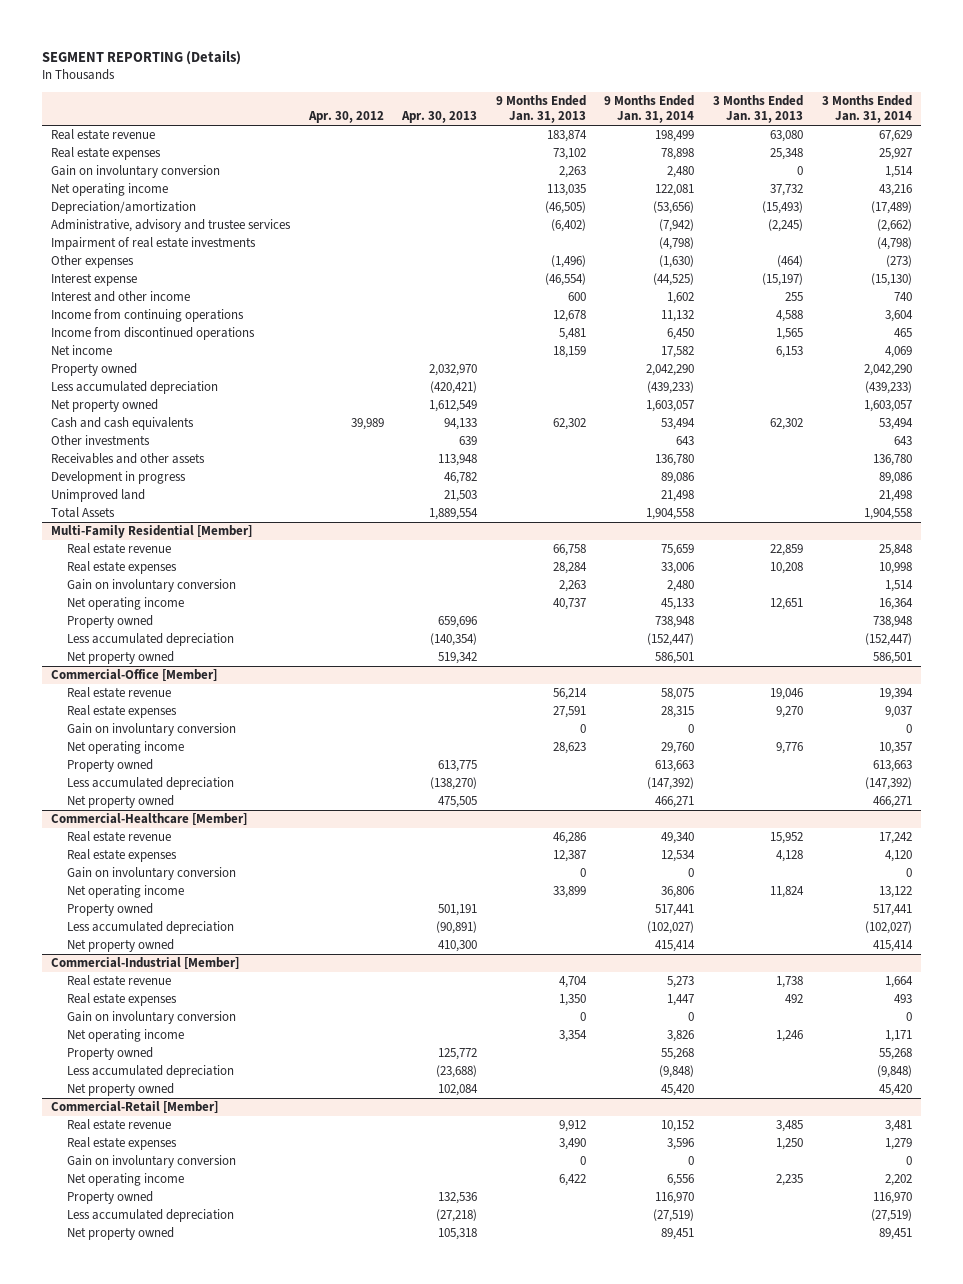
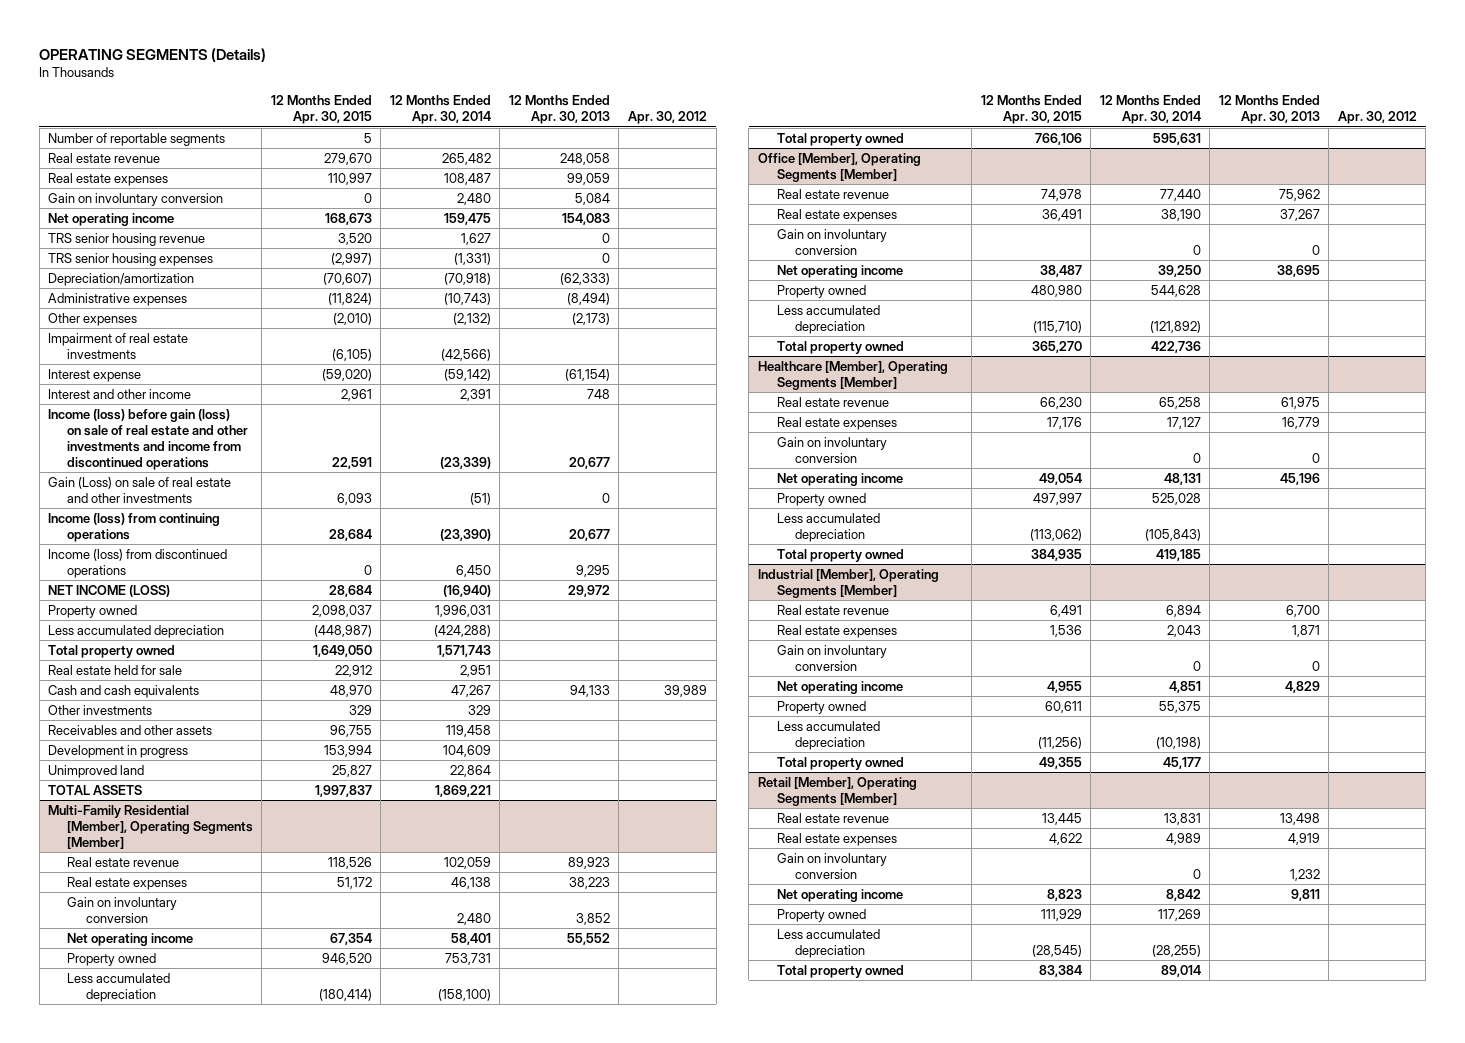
- SEGMENT REPORTING (Details)
+ OPERATING SEGMENTS (Details)
- | Apr. 30, 2012 | Apr. 30, 2013 | 9 Months Ended Jan. 31, 2013 | 9 Months Ended Jan. 31, 2014 | 3 Months Ended Jan. 31, 2013 | 3 Months Ended Jan. 31, 2014
+ | 12 Months Ended Apr. 30, 2015 | 12 Months Ended Apr. 30, 2014 | 12 Months Ended Apr. 30, 2013 | Apr. 30, 2012
+ Number of reportable segments | 5 | | |
+ TRS senior housing revenue | 3,520 | 1,627 | 0 |
+ TRS senior housing expenses | (2,997) | (1,331) | 0 |
- Administrative, advisory and trustee services | | | (6,402) | (7,942) | (2,245) | (2,662)
+ Administrative expenses | (11,824) | (10,743) | (8,494) |
moved down: Impairment of real estate investments | (6,105) | (42,566) | |
- Income from continuing operations | | | 12,678 | 11,132 | 4,588 | 3,604
- Income from discontinued operations | | | 5,481 | 6,450 | 1,565 | 465
- Net income | | | 18,159 | 17,582 | 6,153 | 4,069
+ Income (loss) before gain (loss) on sale of real estate and other investments and income from discontinued operations | 22,591 | (23,339) | 20,677 |
+ Gain (Loss) on sale of real estate and other investments | 6,093 | (51) | 0 |
+ Income (loss) from continuing operations | 28,684 | (23,390) | 20,677 |
+ Income (loss) from discontinued operations | 0 | 6,450 | 9,295 |
+ NET INCOME (LOSS) | 28,684 | (16,940) | 29,972 |
- Net property owned | | 1,612,549 | | 1,603,057 | | 1,603,057
+ Total property owned | 1,649,050 | 1,571,743 | |
+ Real estate held for sale | 22,912 | 2,951 | |
- Total Assets | | 1,889,554 | | 1,904,558 | | 1,904,558
- Multi-Family Residential [Member]
+ TOTAL ASSETS | 1,997,837 | 1,869,221 | |
+ Multi-Family Residential [Member], Operating Segments [Member]
- Net property owned | | 519,342 | | 586,501 | | 586,501
- Commercial-Office [Member]
- Real estate revenue | | | 56,214 | 58,075 | 19,046 | 19,394
- Real estate expenses | | | 27,591 | 28,315 | 9,270 | 9,037
- Gain on involuntary conversion | | | 0 | 0 | | 0
- Net operating income | | | 28,623 | 29,760 | 9,776 | 10,357
- Property owned | | 613,775 | | 613,663 | | 613,663
- Less accumulated depreciation | | (138,270) | | (147,392) | | (147,392)
- Net property owned | | 475,505 | | 466,271 | | 466,271
- Commercial-Healthcare [Member]
- Real estate revenue | | | 46,286 | 49,340 | 15,952 | 17,242
- Real estate expenses | | | 12,387 | 12,534 | 4,128 | 4,120
- Gain on involuntary conversion | | | 0 | 0 | | 0
- Net operating income | | | 33,899 | 36,806 | 11,824 | 13,122
- Property owned | | 501,191 | | 517,441 | | 517,441
- Less accumulated depreciation | | (90,891) | | (102,027) | | (102,027)
- Net property owned | | 410,300 | | 415,414 | | 415,414
- Commercial-Industrial [Member]
- Real estate revenue | | | 4,704 | 5,273 | 1,738 | 1,664
- Real estate expenses | | | 1,350 | 1,447 | 492 | 493
- Gain on involuntary conversion | | | 0 | 0 | | 0
- Net operating income | | | 3,354 | 3,826 | 1,246 | 1,171
- Property owned | | 125,772 | | 55,268 | | 55,268
- Less accumulated depreciation | | (23,688) | | (9,848) | | (9,848)
- Net property owned | | 102,084 | | 45,420 | | 45,420
- Commercial-Retail [Member]
- Real estate revenue | | | 9,912 | 10,152 | 3,485 | 3,481
- Real estate expenses | | | 3,490 | 3,596 | 1,250 | 1,279
- Gain on involuntary conversion | | | 0 | 0 | | 0
- Net operating income | | | 6,422 | 6,556 | 2,235 | 2,202
- Property owned | | 132,536 | | 116,970 | | 116,970
- Less accumulated depreciation | | (27,218) | | (27,519) | | (27,519)
- Net property owned | | 105,318 | | 89,451 | | 89,451
+ Total property owned | 766,106 | 595,631 | |
+ Office [Member], Operating Segments [Member]
+ Real estate revenue | 74,978 | 77,440 | 75,962 |
+ Real estate expenses | 36,491 | 38,190 | 37,267 |
+ Gain on involuntary conversion | | 0 | 0 |
+ Net operating income | 38,487 | 39,250 | 38,695 |
+ Property owned | 480,980 | 544,628 | |
+ Less accumulated depreciation | (115,710) | (121,892) | |
+ Total property owned | 365,270 | 422,736 | |
+ Healthcare [Member], Operating Segments [Member]
+ Real estate revenue | 66,230 | 65,258 | 61,975 |
+ Real estate expenses | 17,176 | 17,127 | 16,779 |
+ Gain on involuntary conversion | | 0 | 0 |
+ Net operating income | 49,054 | 48,131 | 45,196 |
+ Property owned | 497,997 | 525,028 | |
+ Less accumulated depreciation | (113,062) | (105,843) | |
+ Total property owned | 384,935 | 419,185 | |
+ Industrial [Member], Operating Segments [Member]
+ Real estate revenue | 6,491 | 6,894 | 6,700 |
+ Real estate expenses | 1,536 | 2,043 | 1,871 |
+ Gain on involuntary conversion | | 0 | 0 |
+ Net operating income | 4,955 | 4,851 | 4,829 |
+ Property owned | 60,611 | 55,375 | |
+ Less accumulated depreciation | (11,256) | (10,198) | |
+ Total property owned | 49,355 | 45,177 | |
+ Retail [Member], Operating Segments [Member]
+ Real estate revenue | 13,445 | 13,831 | 13,498 |
+ Real estate expenses | 4,622 | 4,989 | 4,919 |
+ Gain on involuntary conversion | | 0 | 1,232 |
+ Net operating income | 8,823 | 8,842 | 9,811 |
+ Property owned | 111,929 | 117,269 | |
+ Less accumulated depreciation | (28,545) | (28,255) | |
+ Total property owned | 83,384 | 89,014 | |

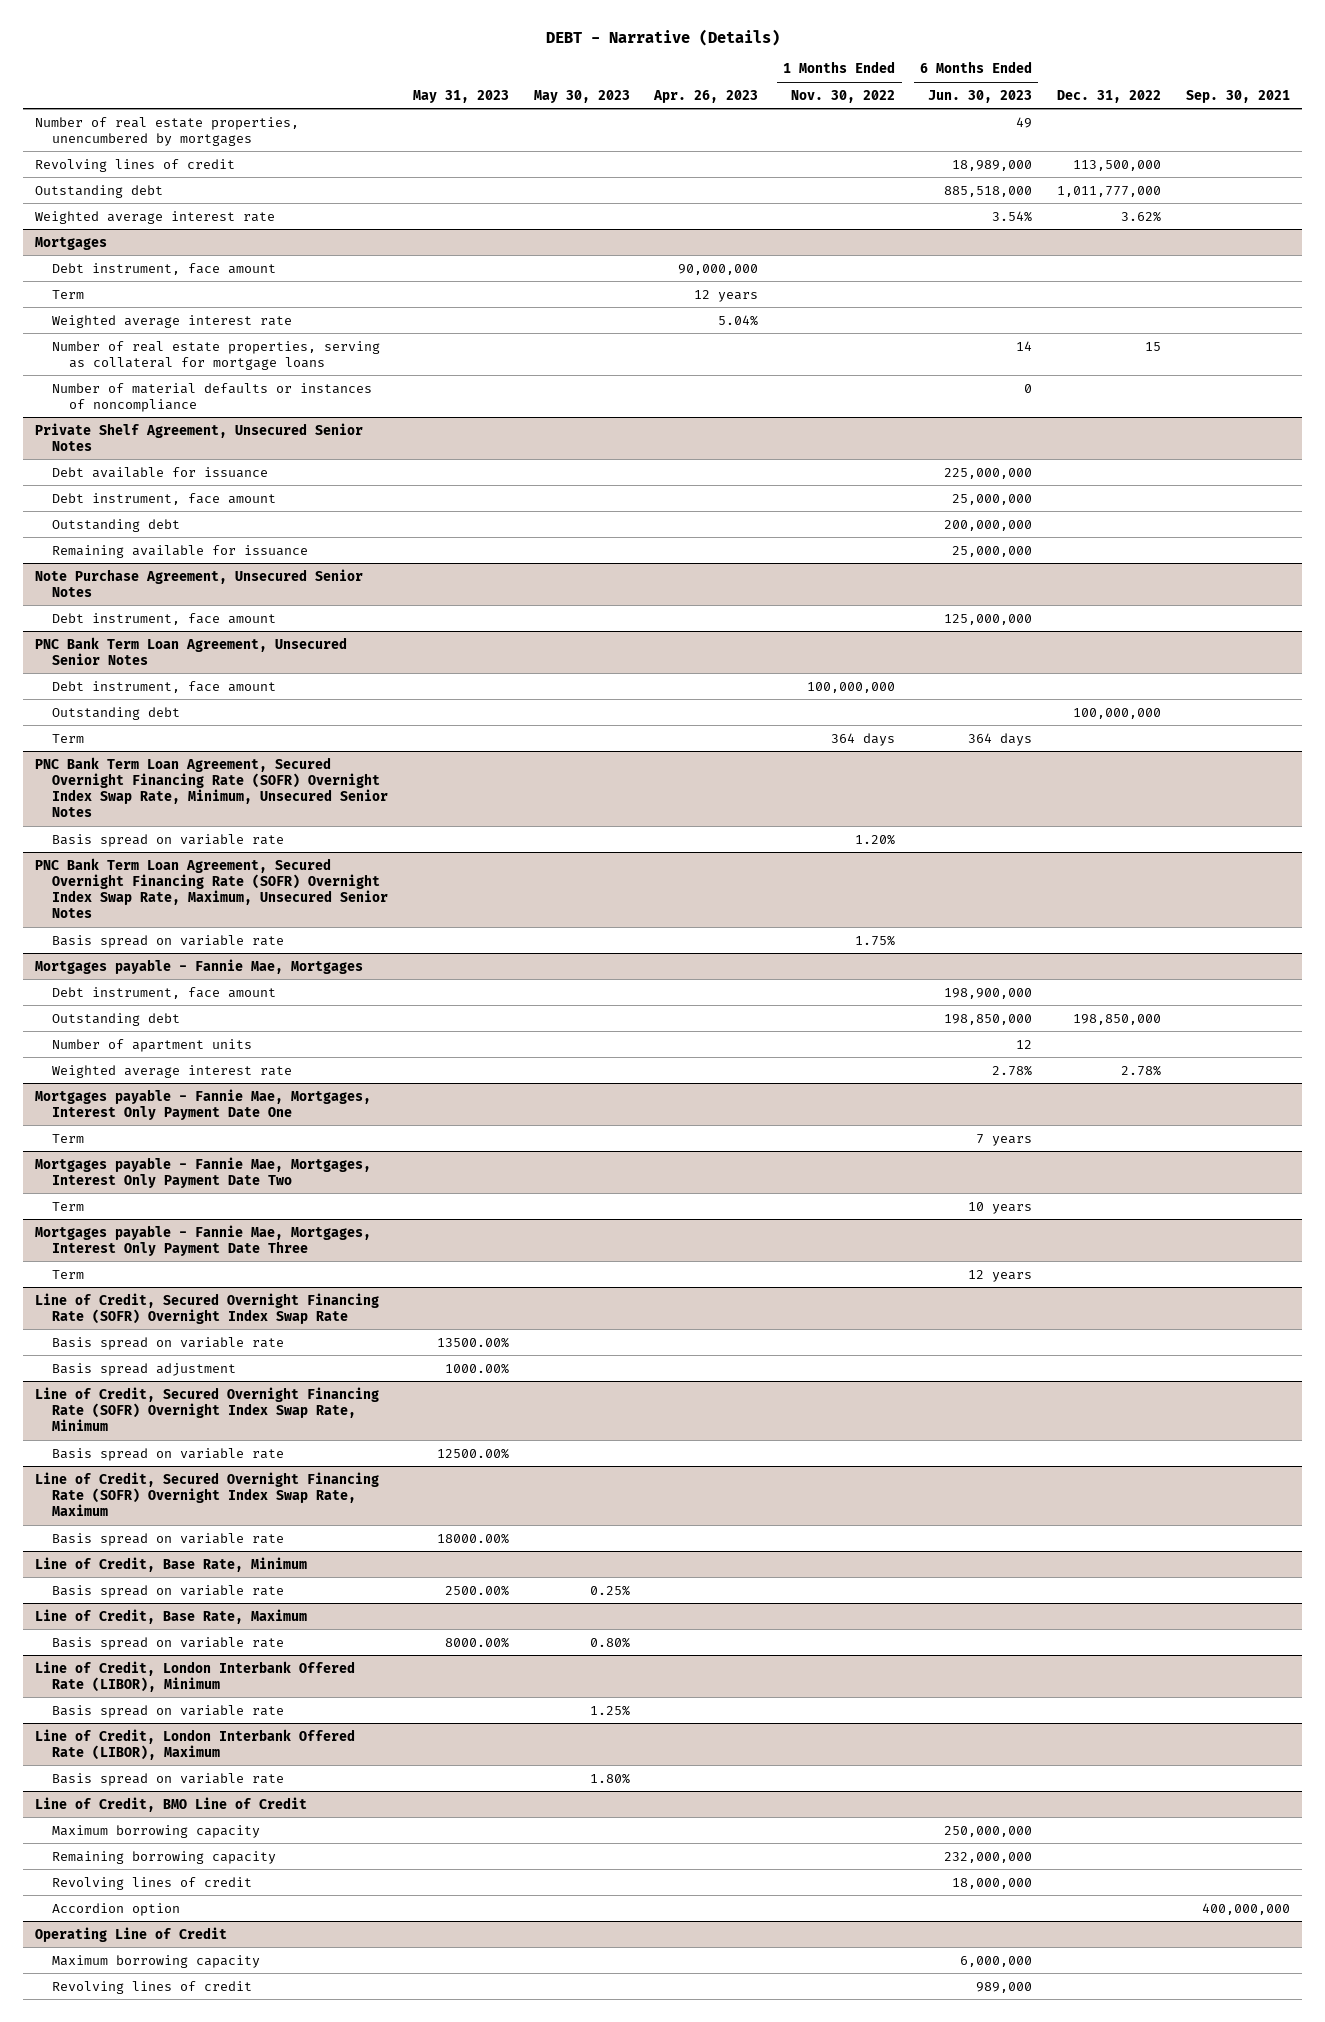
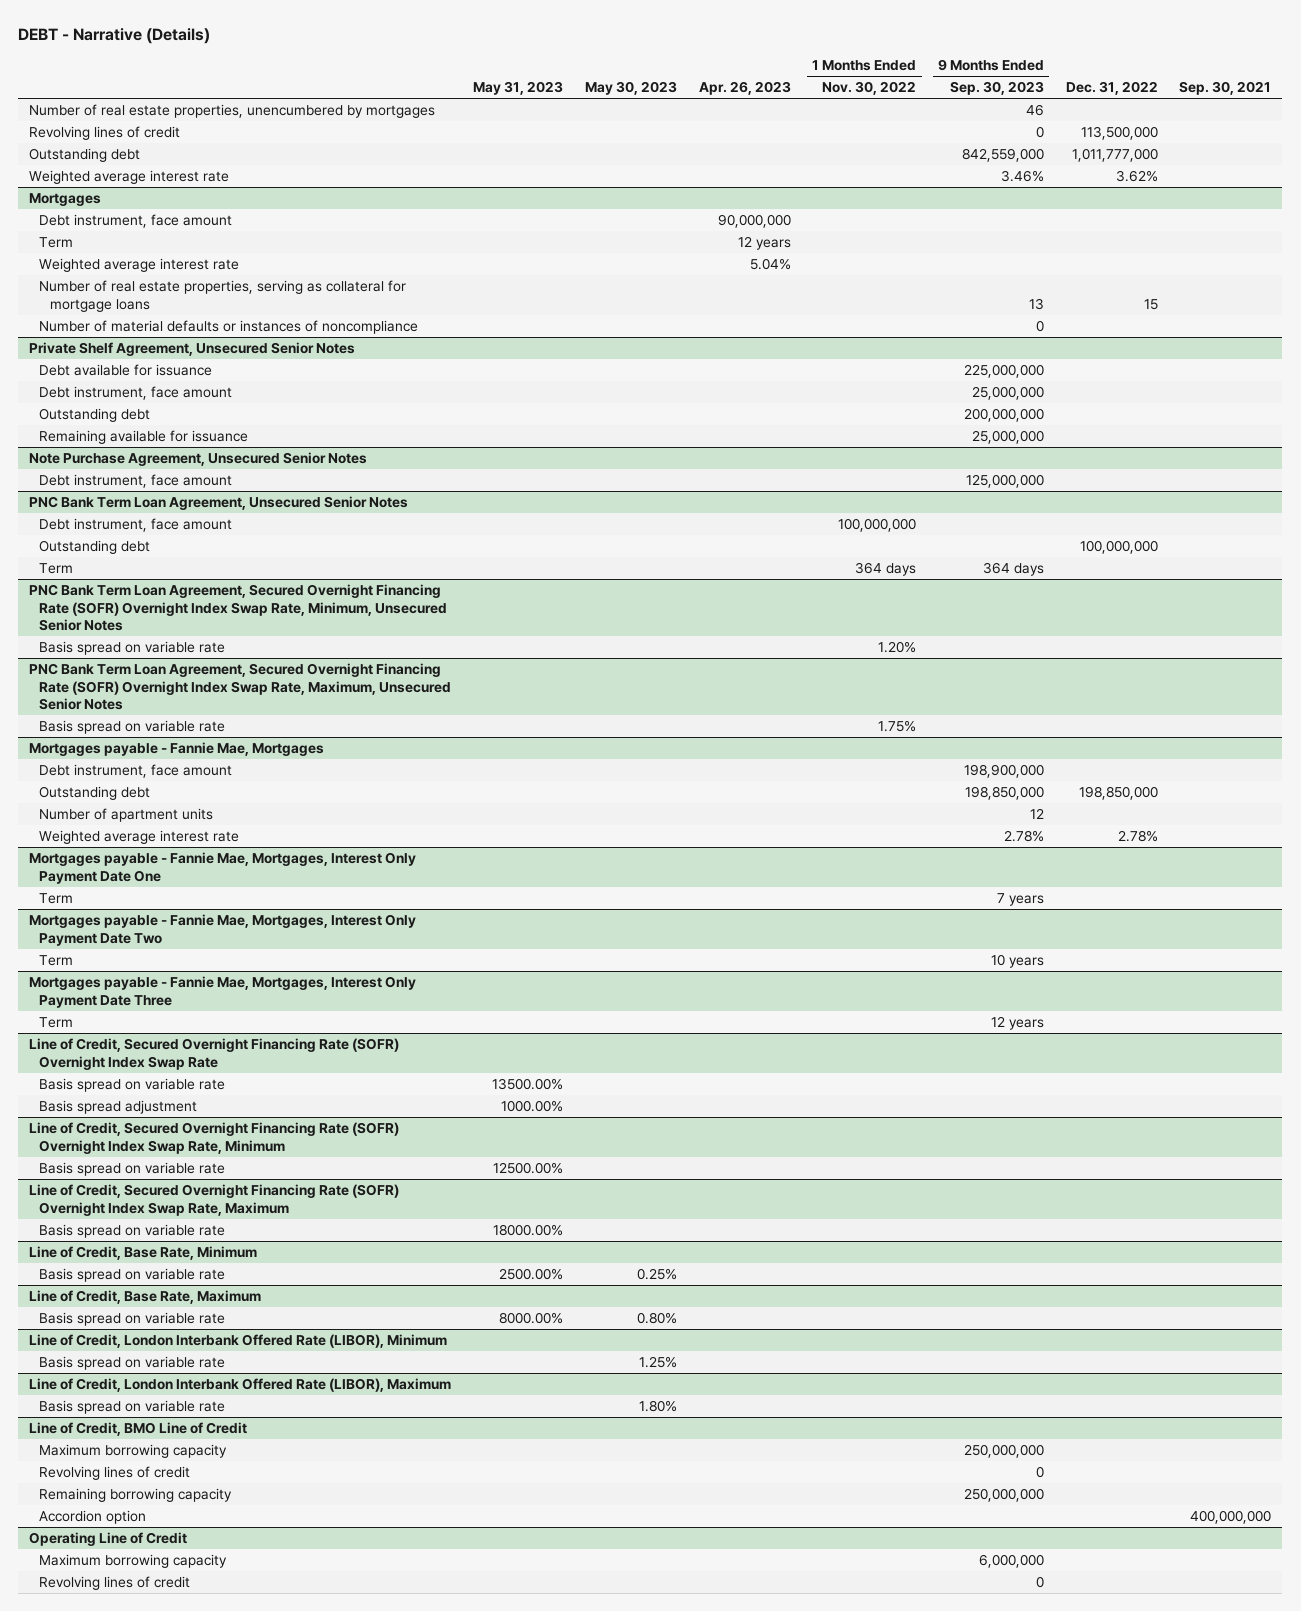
- | May 31, 2023 | May 30, 2023 | Apr. 26, 2023 | 1 Months Ended Nov. 30, 2022 | 6 Months Ended Jun. 30, 2023 | Dec. 31, 2022 | Sep. 30, 2021
+ | May 31, 2023 | May 30, 2023 | Apr. 26, 2023 | 1 Months Ended Nov. 30, 2022 | 9 Months Ended Sep. 30, 2023 | Dec. 31, 2022 | Sep. 30, 2021
@ Line of Credit, BMO Line of Credit
moved down: Remaining borrowing capacity | | | | | 250,000,000 | |

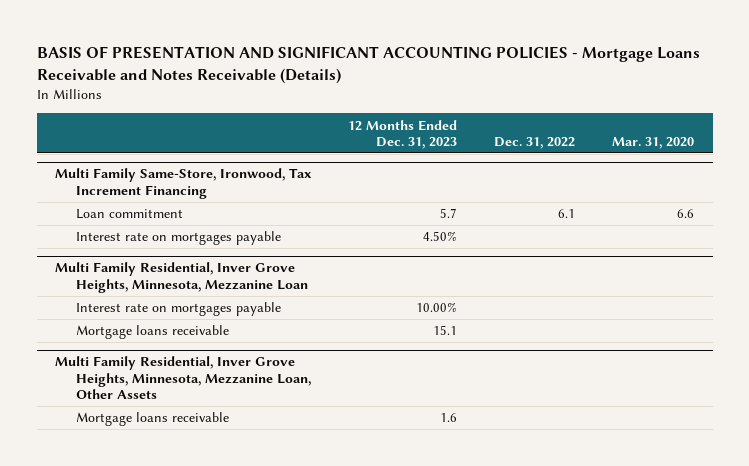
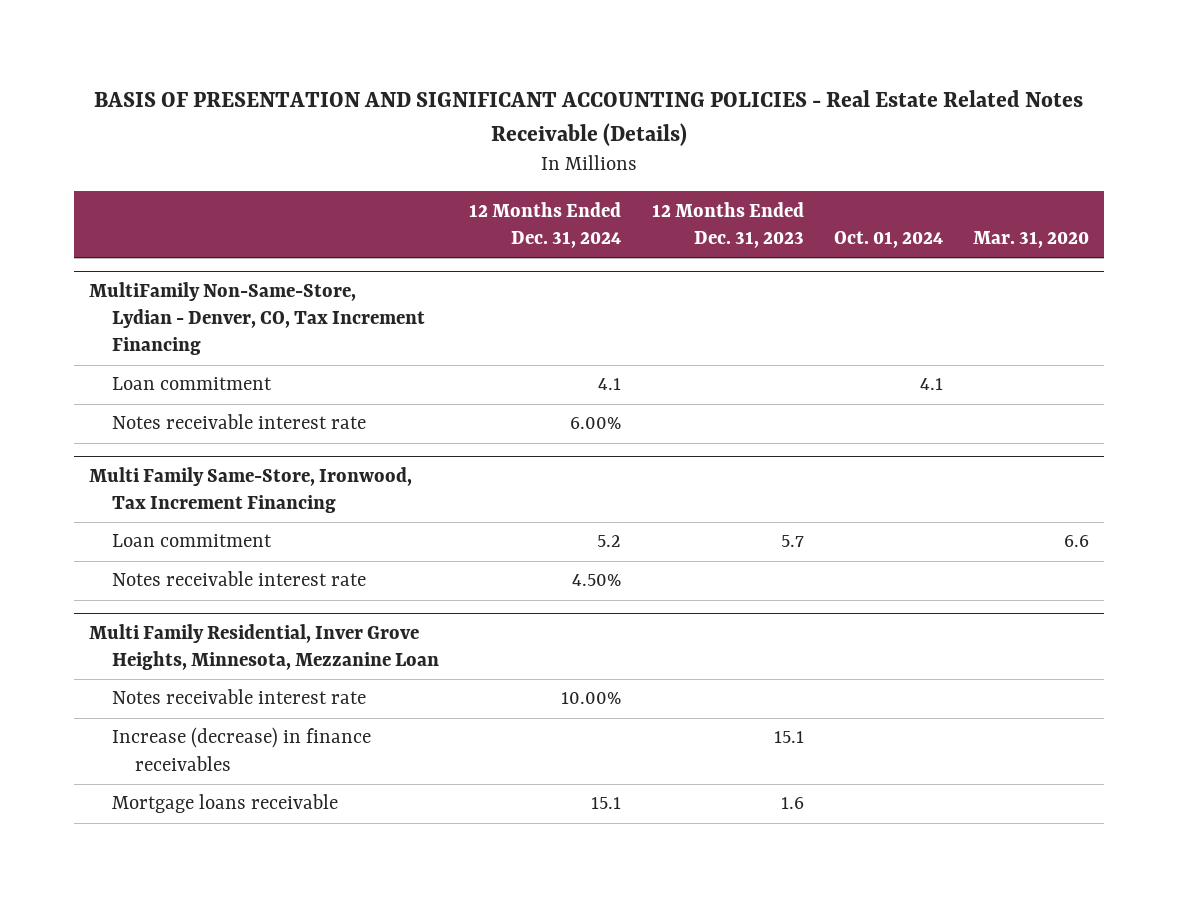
- BASIS OF PRESENTATION AND SIGNIFICANT ACCOUNTING POLICIES - Mortgage Loans Receivable and Notes Receivable (Details)
+ BASIS OF PRESENTATION AND SIGNIFICANT ACCOUNTING POLICIES - Real Estate Related Notes Receivable (Details)
- | 12 Months Ended Dec. 31, 2023 | Dec. 31, 2022 | Mar. 31, 2020
+ | 12 Months Ended Dec. 31, 2024 | 12 Months Ended Dec. 31, 2023 | Oct. 01, 2024 | Mar. 31, 2020
+ MultiFamily Non-Same-Store, Lydian - Denver, CO, Tax Increment Financing
+ Loan commitment | 4.1 | | 4.1 |
+ Notes receivable interest rate | 6.00% | | |
@ Multi Family Same-Store, Ironwood, Tax Increment Financing
- Interest rate on mortgages payable | 4.50% | |
+ Notes receivable interest rate | 4.50% | | |
@ Multi Family Residential, Inver Grove Heights, Minnesota, Mezzanine Loan
- Interest rate on mortgages payable | 10.00% | |
- Mortgage loans receivable | 15.1 | |
- Multi Family Residential, Inver Grove Heights, Minnesota, Mezzanine Loan, Other Assets
- Mortgage loans receivable | 1.6 | |
@ Multi Family Residential, Inver Grove Heights, Minnesota, Mezzanine Loan
+ Notes receivable interest rate | 10.00% | | |
+ Increase (decrease) in finance receivables | | 15.1 | |
+ Mortgage loans receivable | 15.1 | 1.6 | |

